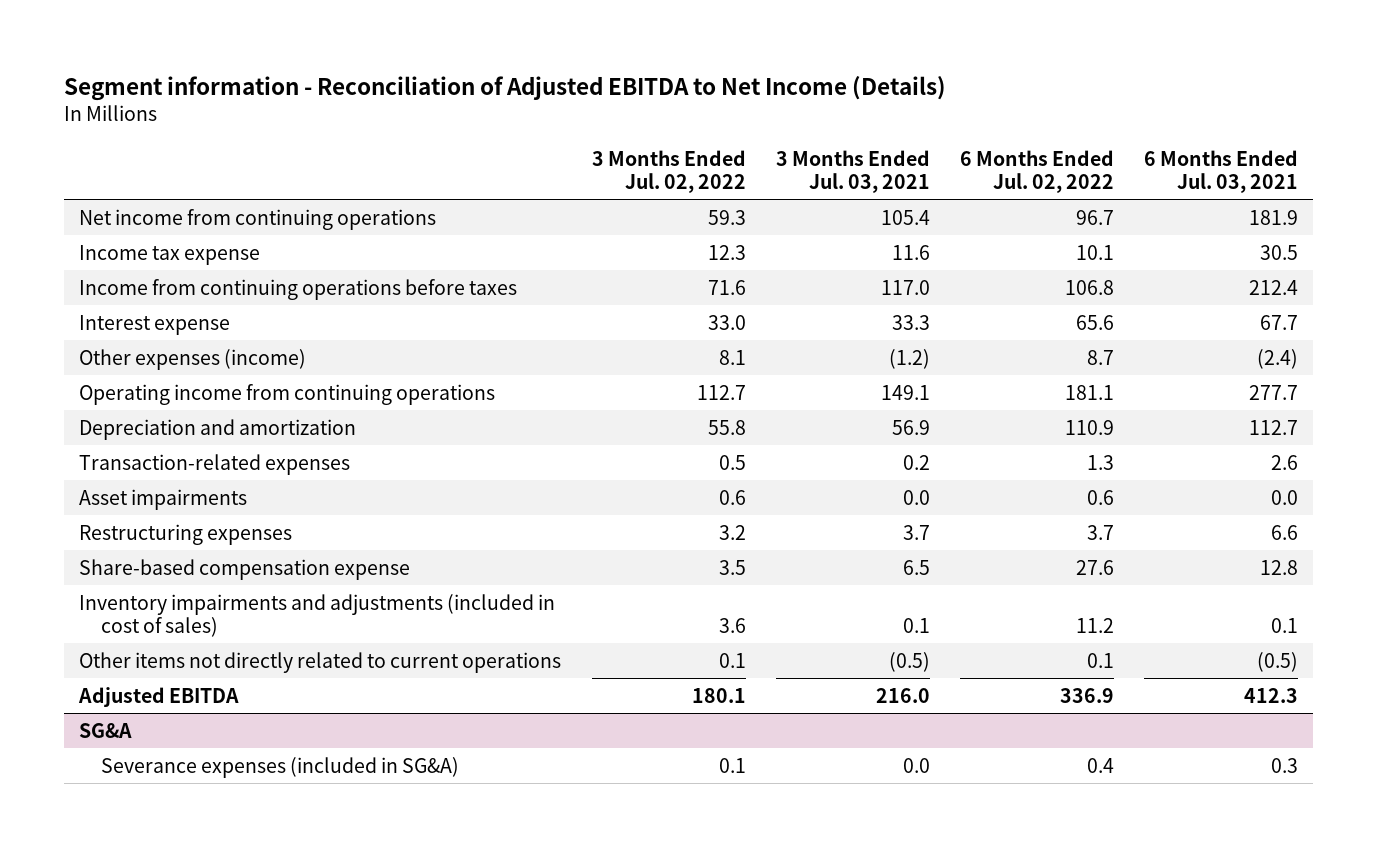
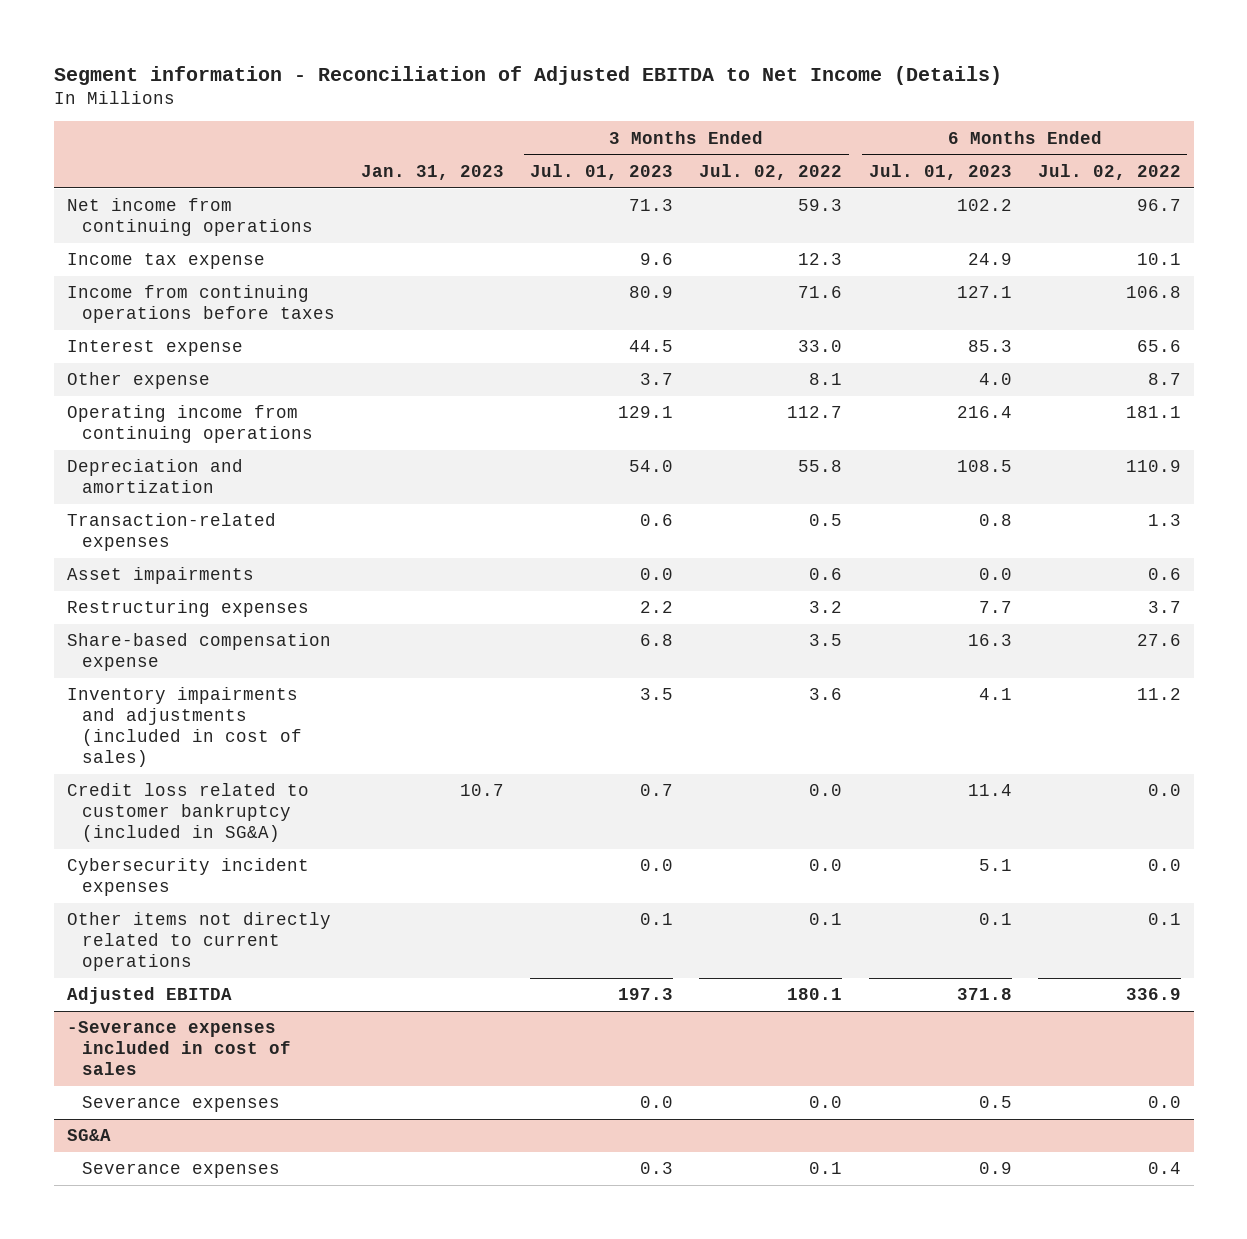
- | 3 Months Ended Jul. 02, 2022 | 3 Months Ended Jul. 03, 2021 | 6 Months Ended Jul. 02, 2022 | 6 Months Ended Jul. 03, 2021
+ | Jan. 31, 2023 | 3 Months Ended Jul. 01, 2023 | 3 Months Ended Jul. 02, 2022 | 6 Months Ended Jul. 01, 2023 | 6 Months Ended Jul. 02, 2022
- Other expenses (income) | 8.1 | (1.2) | 8.7 | (2.4)
+ Other expense | | 3.7 | 8.1 | 4.0 | 8.7
+ Credit loss related to customer bankruptcy (included in SG&A) | 10.7 | 0.7 | 0.0 | 11.4 | 0.0
+ Cybersecurity incident expenses | | 0.0 | 0.0 | 5.1 | 0.0
+ -Severance expenses included in cost of sales
+ Severance expenses | | 0.0 | 0.0 | 0.5 | 0.0
@ SG&A
- Severance expenses (included in SG&A) | 0.1 | 0.0 | 0.4 | 0.3
+ Severance expenses | | 0.3 | 0.1 | 0.9 | 0.4

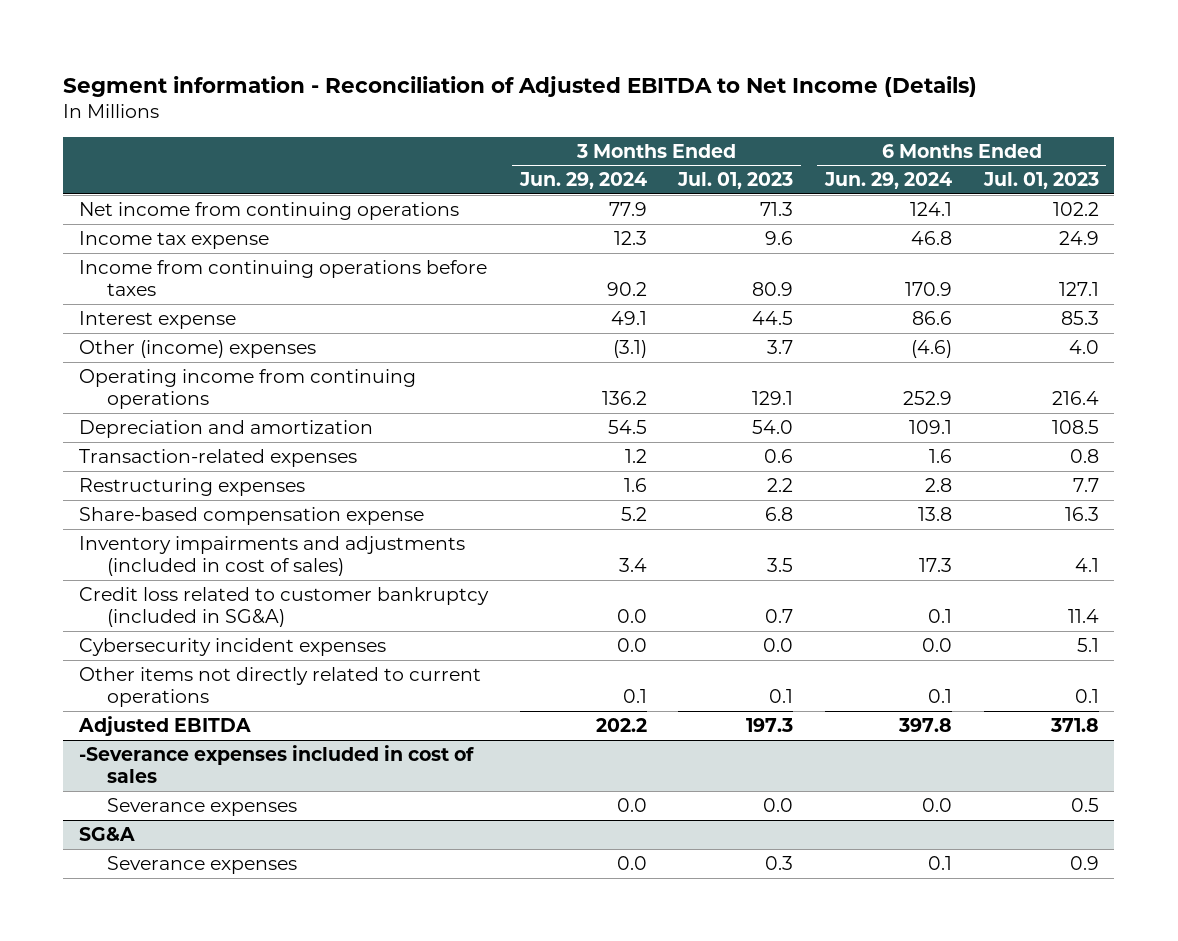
- | Jan. 31, 2023 | 3 Months Ended Jul. 01, 2023 | 3 Months Ended Jul. 02, 2022 | 6 Months Ended Jul. 01, 2023 | 6 Months Ended Jul. 02, 2022
+ | 3 Months Ended Jun. 29, 2024 | 3 Months Ended Jul. 01, 2023 | 6 Months Ended Jun. 29, 2024 | 6 Months Ended Jul. 01, 2023
- Other expense | | 3.7 | 8.1 | 4.0 | 8.7
+ Other (income) expenses | (3.1) | 3.7 | (4.6) | 4.0
- Asset impairments | | 0.0 | 0.6 | 0.0 | 0.6

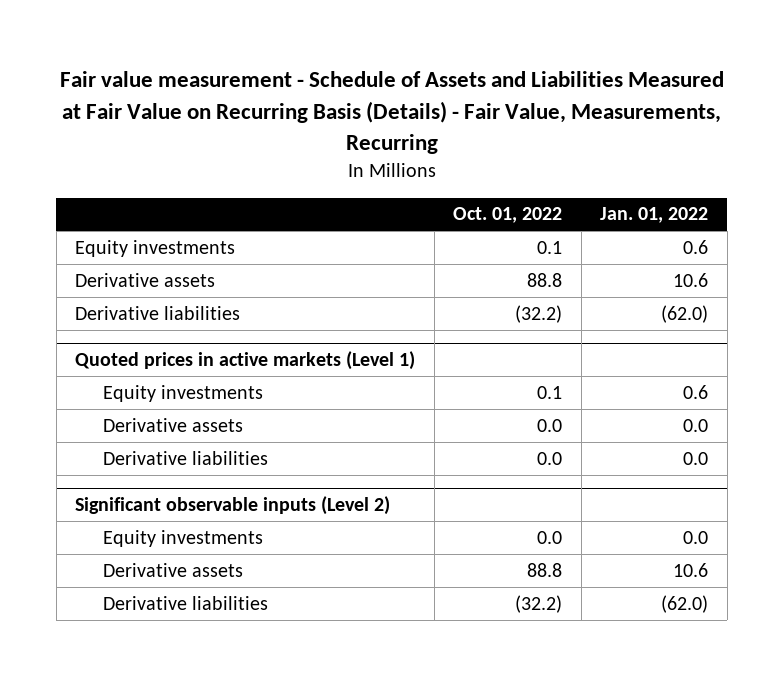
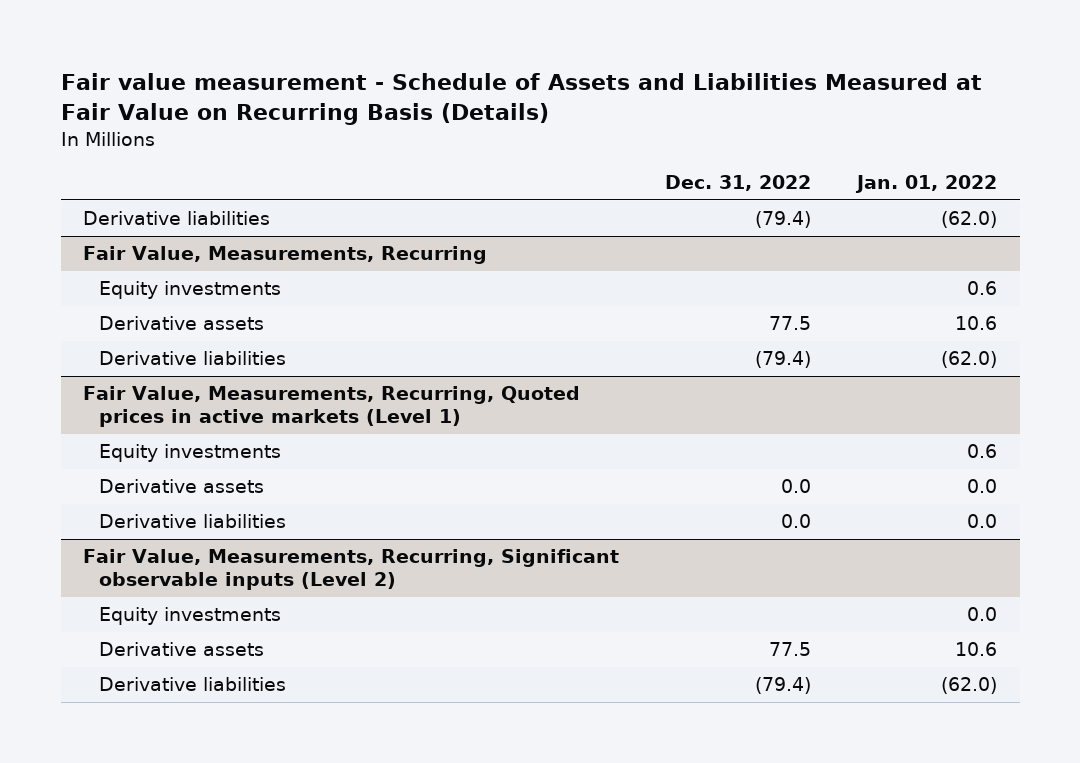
- Fair value measurement - Schedule of Assets and Liabilities Measured at Fair Value on Recurring Basis (Details) - Fair Value, Measurements, Recurring
+ Fair value measurement - Schedule of Assets and Liabilities Measured at Fair Value on Recurring Basis (Details)
- | Oct. 01, 2022 | Jan. 01, 2022
+ | Dec. 31, 2022 | Jan. 01, 2022
+ Derivative liabilities | (79.4) | (62.0)
+ Fair Value, Measurements, Recurring
- Quoted prices in active markets (Level 1)
+ Fair Value, Measurements, Recurring, Quoted prices in active markets (Level 1)
- Significant observable inputs (Level 2)
+ Fair Value, Measurements, Recurring, Significant observable inputs (Level 2)

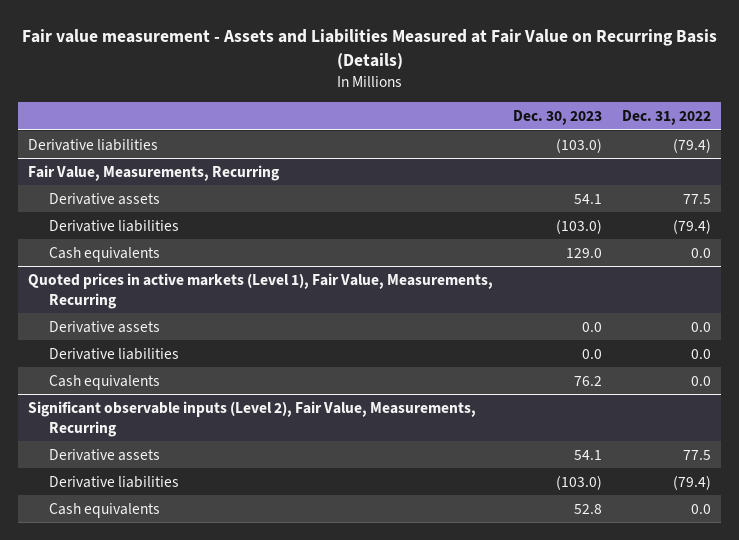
- Fair value measurement - Schedule of Assets and Liabilities Measured at Fair Value on Recurring Basis (Details)
+ Fair value measurement - Assets and Liabilities Measured at Fair Value on Recurring Basis (Details)
- | Dec. 31, 2022 | Jan. 01, 2022
+ | Dec. 30, 2023 | Dec. 31, 2022
@ Fair Value, Measurements, Recurring
- Equity investments | | 0.6
- Fair Value, Measurements, Recurring, Quoted prices in active markets (Level 1)
- Equity investments | | 0.6
@ Fair Value, Measurements, Recurring
+ Cash equivalents | 129.0 | 0.0
+ Quoted prices in active markets (Level 1), Fair Value, Measurements, Recurring
- Fair Value, Measurements, Recurring, Significant observable inputs (Level 2)
- Equity investments | | 0.0
+ Cash equivalents | 76.2 | 0.0
+ Significant observable inputs (Level 2), Fair Value, Measurements, Recurring
+ Cash equivalents | 52.8 | 0.0

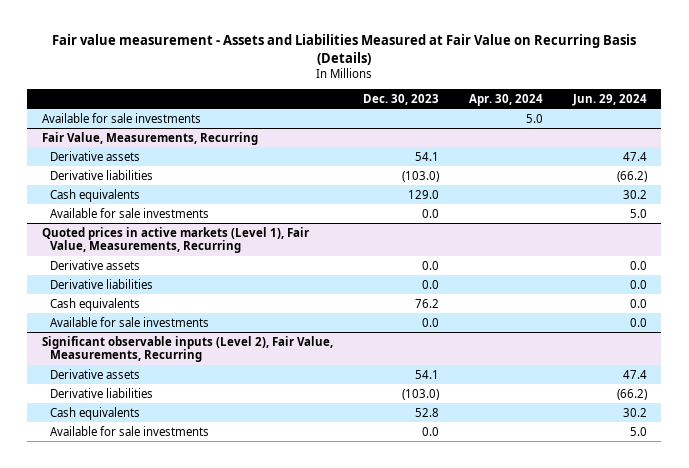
- | Dec. 30, 2023 | Dec. 31, 2022
+ | Dec. 30, 2023 | Apr. 30, 2024 | Jun. 29, 2024
- Derivative liabilities | (103.0) | (79.4)
+ Available for sale investments | | 5.0 |
@ Fair Value, Measurements, Recurring
+ Available for sale investments | 0.0 | | 5.0
@ Quoted prices in active markets (Level 1), Fair Value, Measurements, Recurring
+ Available for sale investments | 0.0 | | 0.0
@ Significant observable inputs (Level 2), Fair Value, Measurements, Recurring
+ Available for sale investments | 0.0 | | 5.0

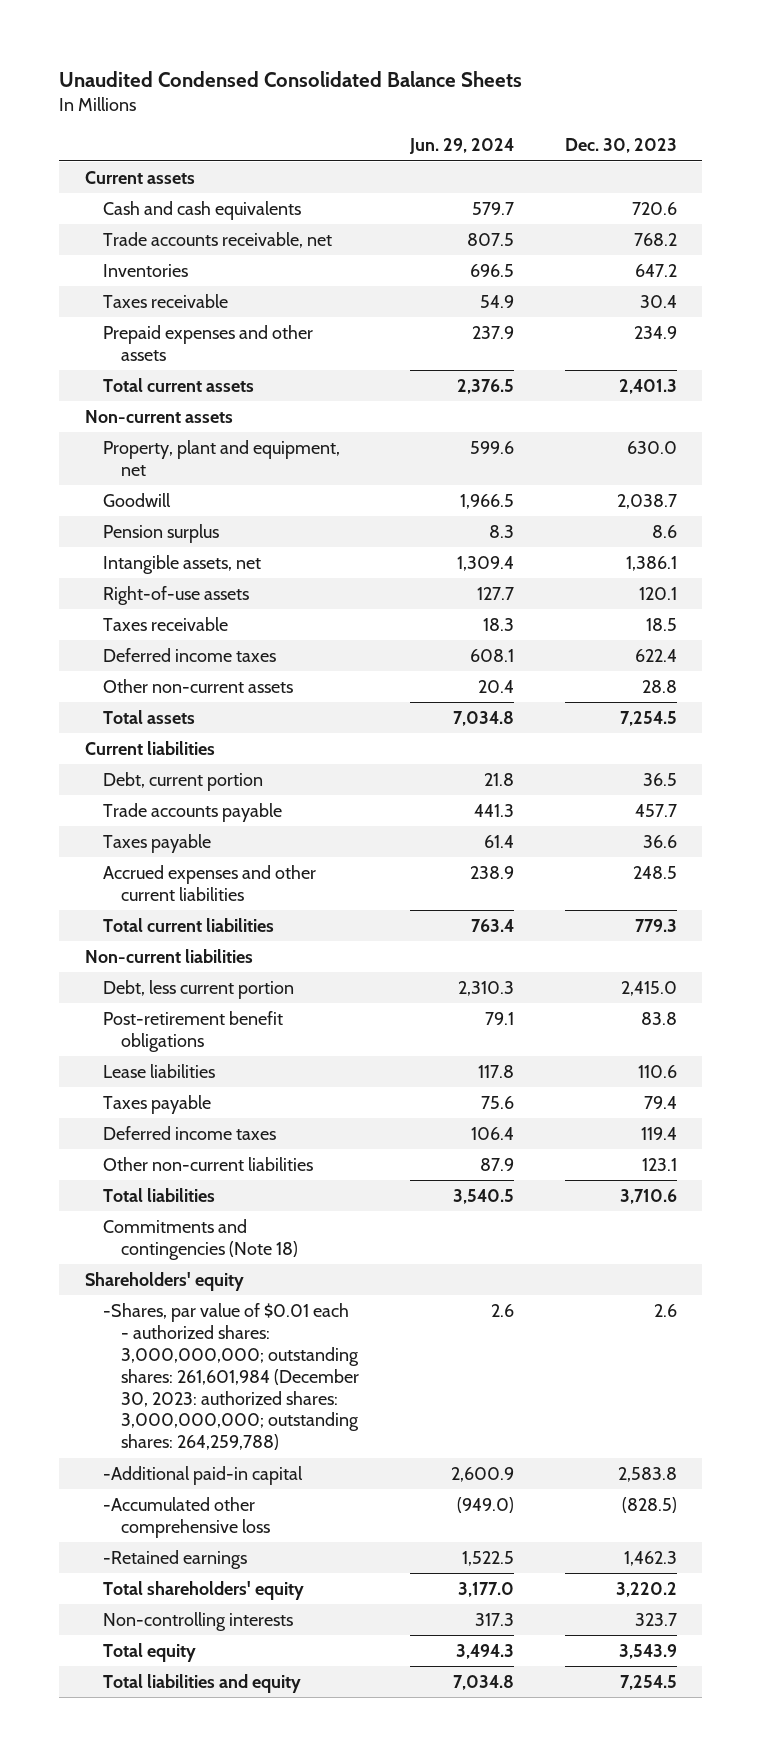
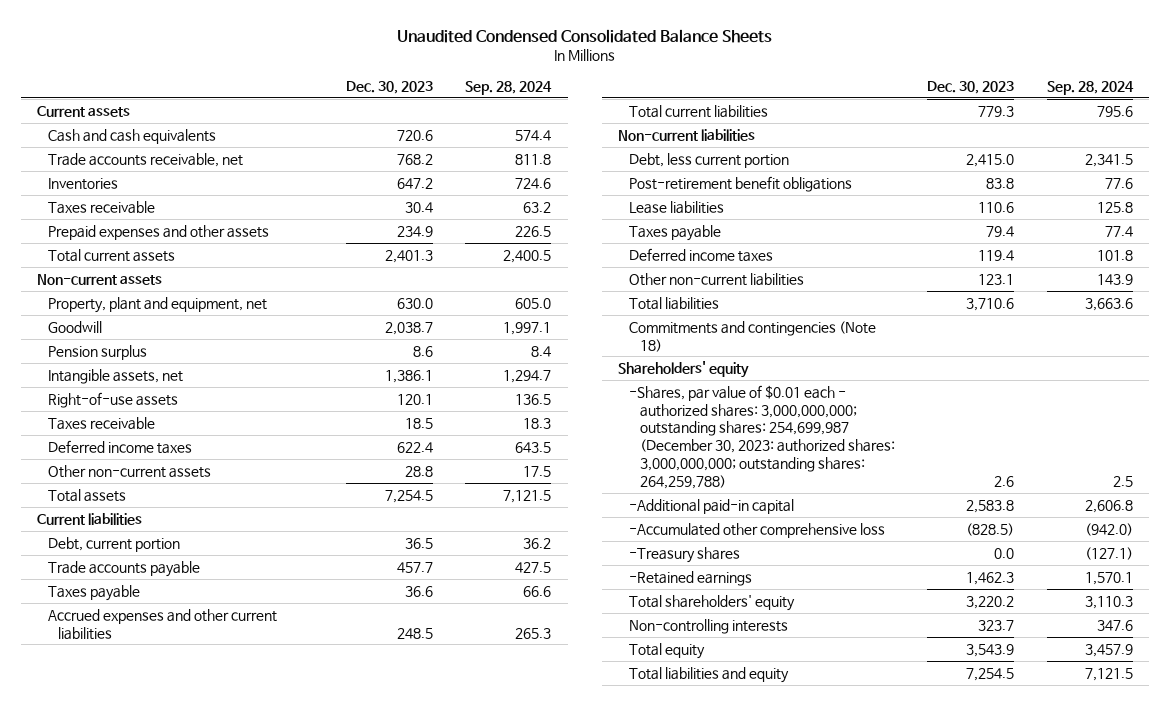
- | Jun. 29, 2024 | Dec. 30, 2023
+ | Dec. 30, 2023 | Sep. 28, 2024
- -Shares, par value of $0.01 each - authorized shares: 3,000,000,000; outstanding shares: 261,601,984 (December 30, 2023: authorized shares: 3,000,000,000; outstanding shares: 264,259,788) | 2.6 | 2.6
+ -Shares, par value of $0.01 each - authorized shares: 3,000,000,000; outstanding shares: 254,699,987 (December 30, 2023: authorized shares: 3,000,000,000; outstanding shares: 264,259,788) | 2.6 | 2.5
+ -Treasury shares | 0.0 | (127.1)

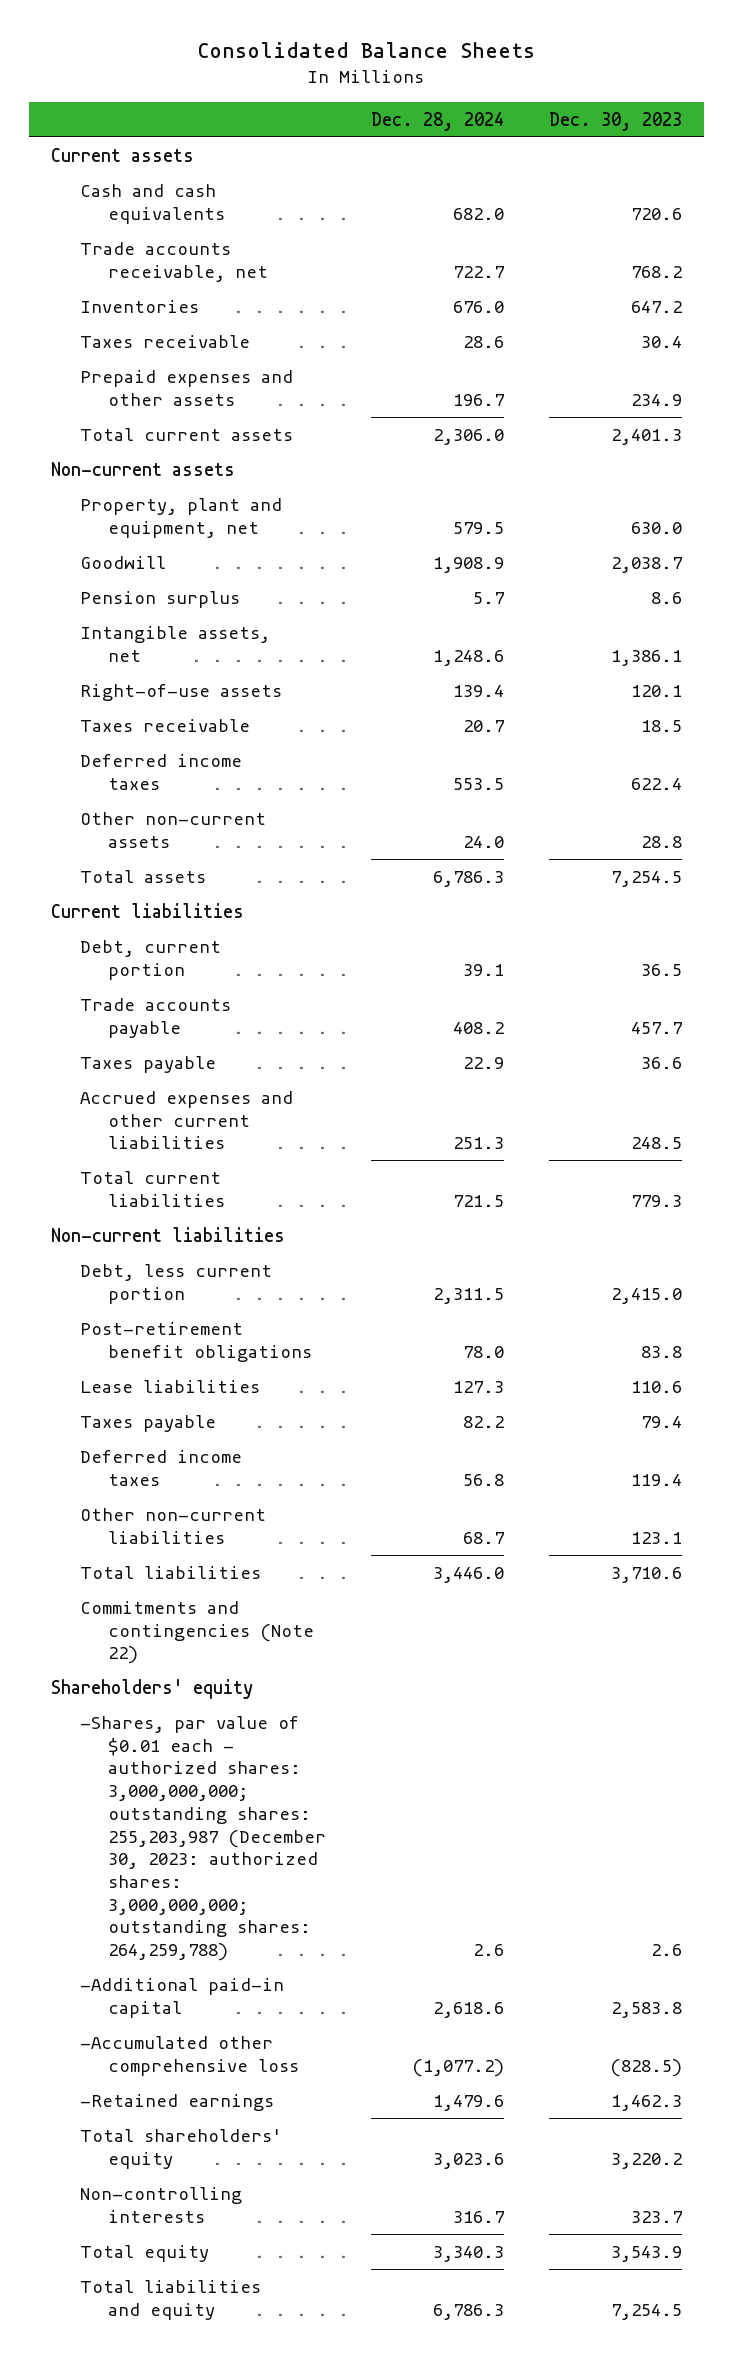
- Unaudited Condensed Consolidated Balance Sheets
+ Consolidated Balance Sheets
- | Dec. 30, 2023 | Sep. 28, 2024
+ | Dec. 28, 2024 | Dec. 30, 2023
- Commitments and contingencies (Note 18)
+ Commitments and contingencies (Note 22)
- -Shares, par value of $0.01 each - authorized shares: 3,000,000,000; outstanding shares: 254,699,987 (December 30, 2023: authorized shares: 3,000,000,000; outstanding shares: 264,259,788) | 2.6 | 2.5
+ -Shares, par value of $0.01 each - authorized shares: 3,000,000,000; outstanding shares: 255,203,987 (December 30, 2023: authorized shares: 3,000,000,000; outstanding shares: 264,259,788) | 2.6 | 2.6
- -Treasury shares | 0.0 | (127.1)

